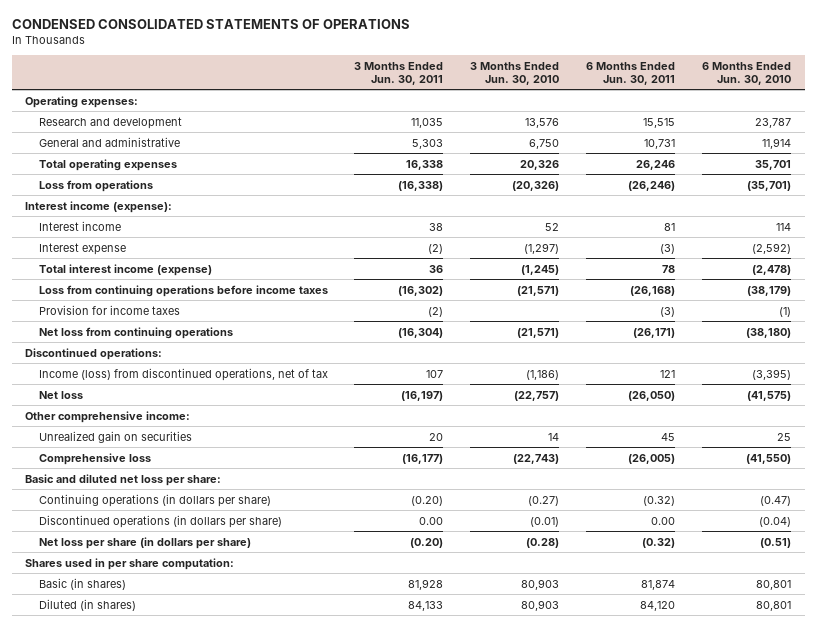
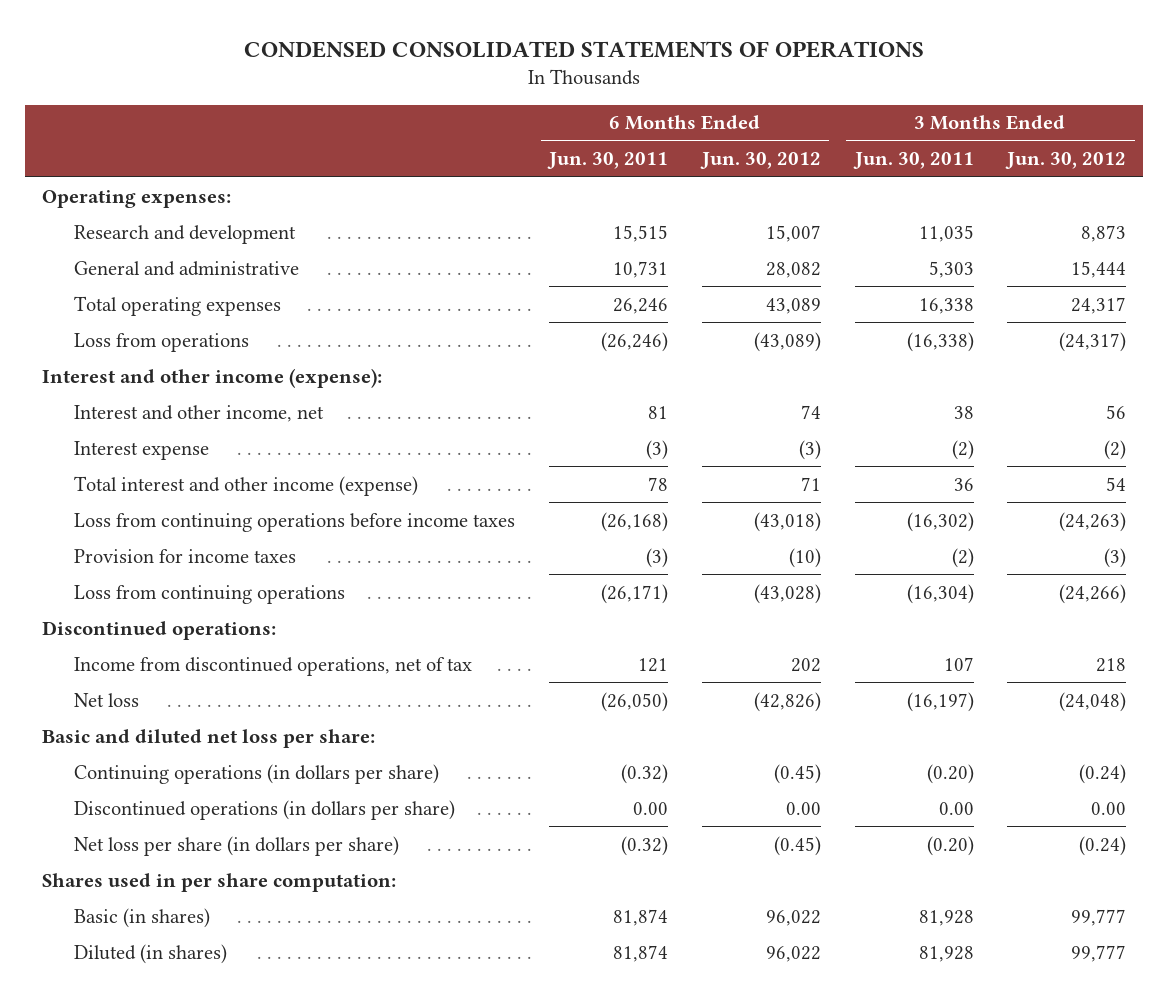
- | 3 Months Ended Jun. 30, 2011 | 3 Months Ended Jun. 30, 2010 | 6 Months Ended Jun. 30, 2011 | 6 Months Ended Jun. 30, 2010
+ | 6 Months Ended Jun. 30, 2011 | 6 Months Ended Jun. 30, 2012 | 3 Months Ended Jun. 30, 2011 | 3 Months Ended Jun. 30, 2012
- Interest income (expense):
- Interest income | 38 | 52 | 81 | 114
+ Interest and other income (expense):
+ Interest and other income, net | 81 | 74 | 38 | 56
- Total interest income (expense) | 36 | (1,245) | 78 | (2,478)
+ Total interest and other income (expense) | 78 | 71 | 36 | 54
- Net loss from continuing operations | (16,304) | (21,571) | (26,171) | (38,180)
+ Loss from continuing operations | (26,171) | (43,028) | (16,304) | (24,266)
- Income (loss) from discontinued operations, net of tax | 107 | (1,186) | 121 | (3,395)
+ Income from discontinued operations, net of tax | 121 | 202 | 107 | 218
- Other comprehensive income:
- Unrealized gain on securities | 20 | 14 | 45 | 25
- Comprehensive loss | (16,177) | (22,743) | (26,005) | (41,550)
- Diluted (in shares) | 84,133 | 80,903 | 84,120 | 80,801
+ Diluted (in shares) | 81,874 | 96,022 | 81,928 | 99,777

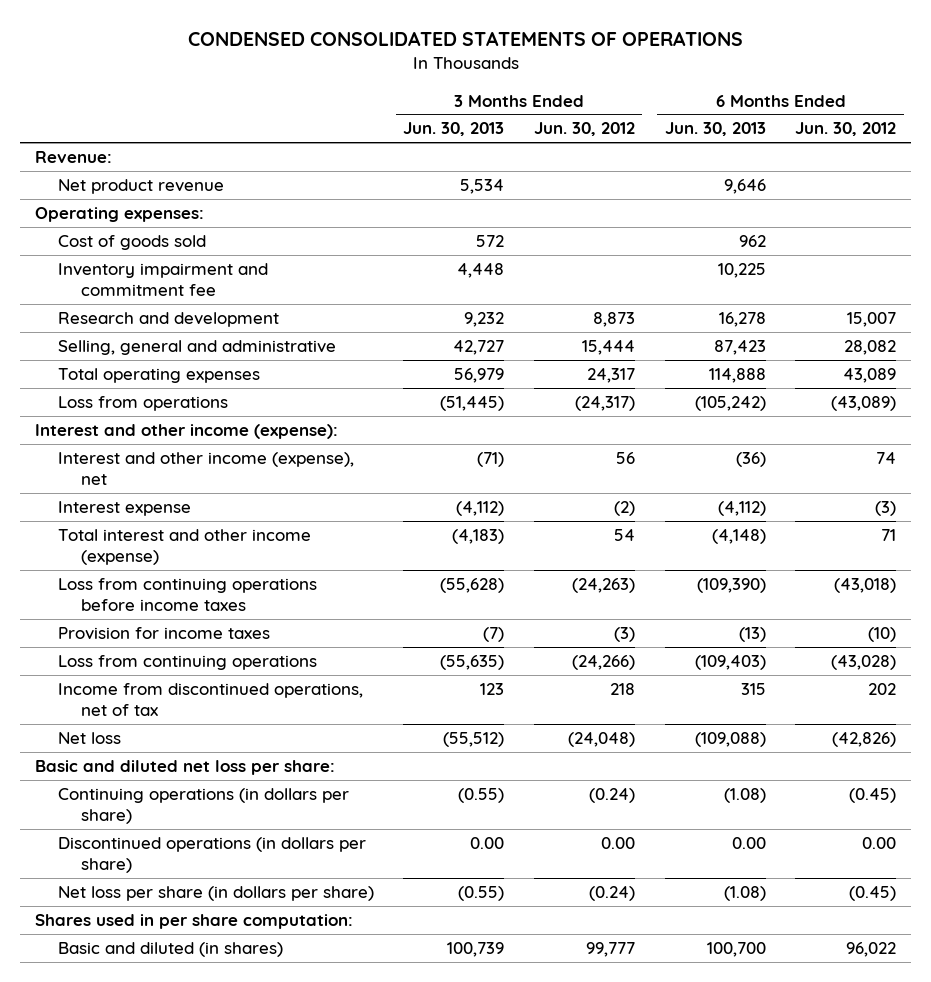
- | 6 Months Ended Jun. 30, 2011 | 6 Months Ended Jun. 30, 2012 | 3 Months Ended Jun. 30, 2011 | 3 Months Ended Jun. 30, 2012
+ | 3 Months Ended Jun. 30, 2013 | 3 Months Ended Jun. 30, 2012 | 6 Months Ended Jun. 30, 2013 | 6 Months Ended Jun. 30, 2012
+ Revenue:
+ Net product revenue | 5,534 | | 9,646 |
+ Cost of goods sold | 572 | | 962 |
+ Inventory impairment and commitment fee | 4,448 | | 10,225 |
- General and administrative | 10,731 | 28,082 | 5,303 | 15,444
+ Selling, general and administrative | 42,727 | 15,444 | 87,423 | 28,082
- Interest and other income, net | 81 | 74 | 38 | 56
+ Interest and other income (expense), net | (71) | 56 | (36) | 74
- Discontinued operations:
- Basic (in shares) | 81,874 | 96,022 | 81,928 | 99,777
- Diluted (in shares) | 81,874 | 96,022 | 81,928 | 99,777
+ Basic and diluted (in shares) | 100,739 | 99,777 | 100,700 | 96,022

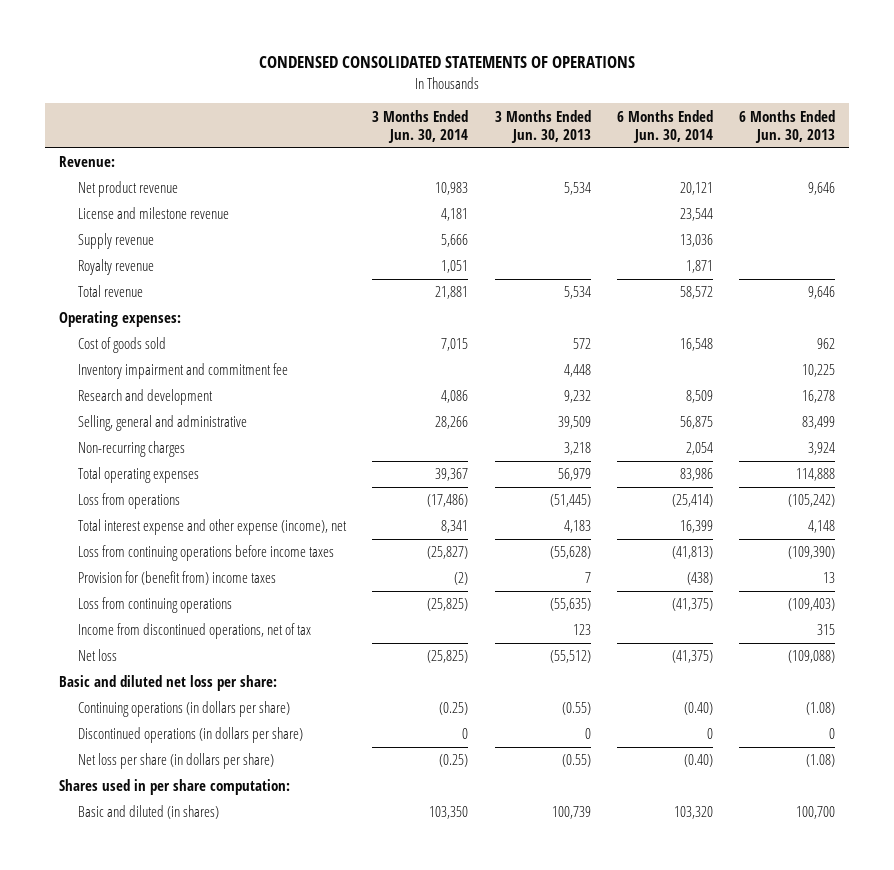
- | 3 Months Ended Jun. 30, 2013 | 3 Months Ended Jun. 30, 2012 | 6 Months Ended Jun. 30, 2013 | 6 Months Ended Jun. 30, 2012
+ | 3 Months Ended Jun. 30, 2014 | 3 Months Ended Jun. 30, 2013 | 6 Months Ended Jun. 30, 2014 | 6 Months Ended Jun. 30, 2013
+ License and milestone revenue | 4,181 | | 23,544 |
+ Supply revenue | 5,666 | | 13,036 |
+ Royalty revenue | 1,051 | | 1,871 |
+ Total revenue | 21,881 | 5,534 | 58,572 | 9,646
- Selling, general and administrative | 42,727 | 15,444 | 87,423 | 28,082
+ Selling, general and administrative | 28,266 | 39,509 | 56,875 | 83,499
+ Non-recurring charges | | 3,218 | 2,054 | 3,924
- Interest and other income (expense):
- Interest and other income (expense), net | (71) | 56 | (36) | 74
- Interest expense | (4,112) | (2) | (4,112) | (3)
- Total interest and other income (expense) | (4,183) | 54 | (4,148) | 71
+ Total interest expense and other expense (income), net | 8,341 | 4,183 | 16,399 | 4,148
- Provision for income taxes | (7) | (3) | (13) | (10)
+ Provision for (benefit from) income taxes | (2) | 7 | (438) | 13
- Discontinued operations (in dollars per share) | 0.00 | 0.00 | 0.00 | 0.00
+ Discontinued operations (in dollars per share) | 0 | 0 | 0 | 0

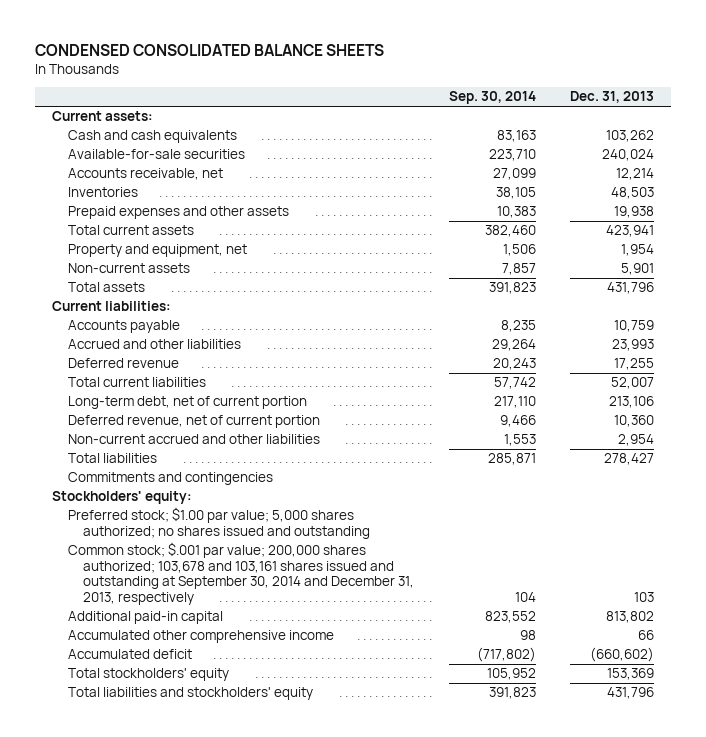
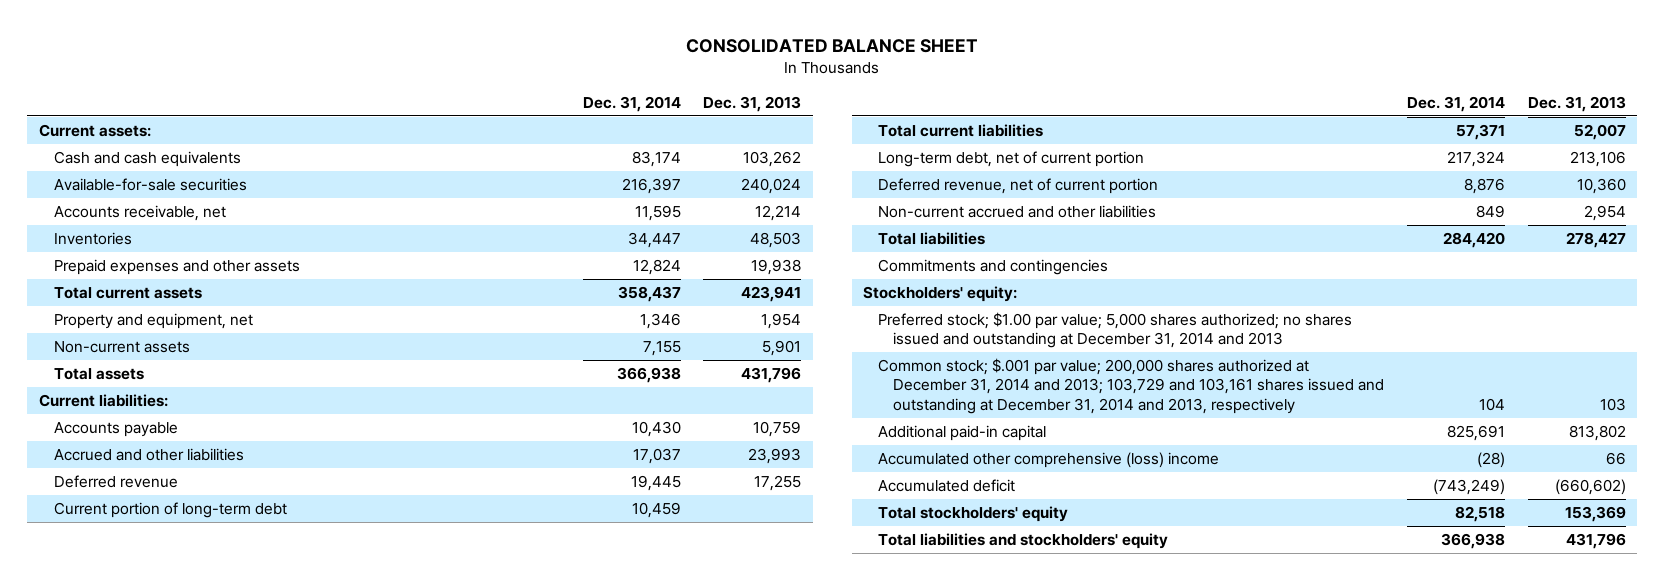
- CONDENSED CONSOLIDATED BALANCE SHEETS
+ CONSOLIDATED BALANCE SHEET
- | Sep. 30, 2014 | Dec. 31, 2013
+ | Dec. 31, 2014 | Dec. 31, 2013
+ Current portion of long-term debt | 10,459 |
- Preferred stock; $1.00 par value; 5,000 shares authorized; no shares issued and outstanding
- Common stock; $.001 par value; 200,000 shares authorized; 103,678 and 103,161 shares issued and outstanding at September 30, 2014 and December 31, 2013, respectively | 104 | 103
+ Preferred stock; $1.00 par value; 5,000 shares authorized; no shares issued and outstanding at December 31, 2014 and 2013
+ Common stock; $.001 par value; 200,000 shares authorized at December 31, 2014 and 2013; 103,729 and 103,161 shares issued and outstanding at December 31, 2014 and 2013, respectively | 104 | 103
- Accumulated other comprehensive income | 98 | 66
+ Accumulated other comprehensive (loss) income | (28) | 66

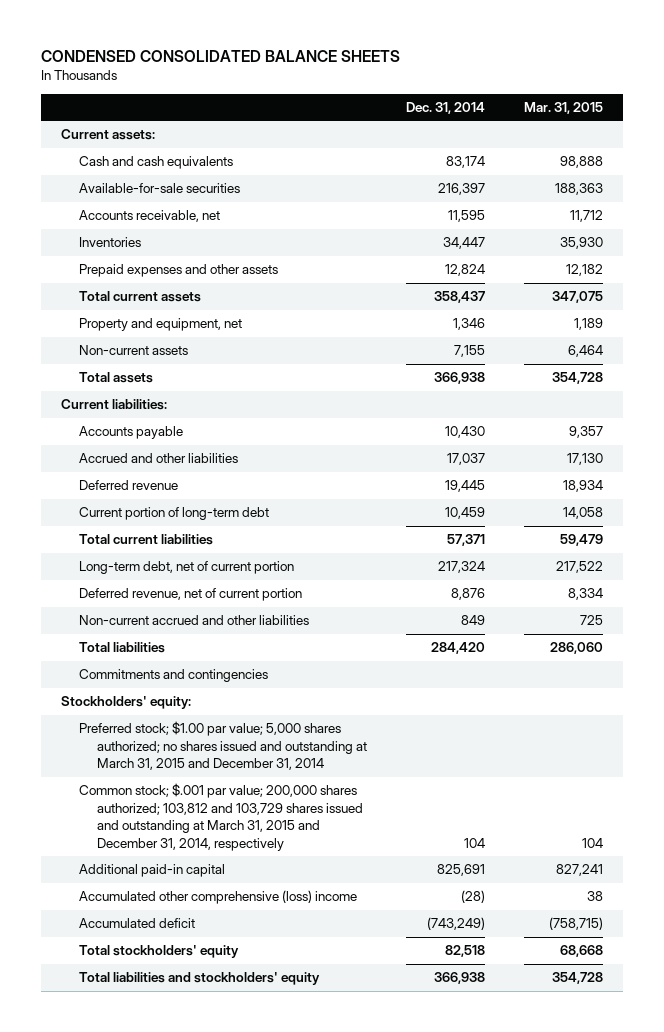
- CONSOLIDATED BALANCE SHEET
+ CONDENSED CONSOLIDATED BALANCE SHEETS
- | Dec. 31, 2014 | Dec. 31, 2013
+ | Dec. 31, 2014 | Mar. 31, 2015
- Preferred stock; $1.00 par value; 5,000 shares authorized; no shares issued and outstanding at December 31, 2014 and 2013
- Common stock; $.001 par value; 200,000 shares authorized at December 31, 2014 and 2013; 103,729 and 103,161 shares issued and outstanding at December 31, 2014 and 2013, respectively | 104 | 103
+ Preferred stock; $1.00 par value; 5,000 shares authorized; no shares issued and outstanding at March 31, 2015 and December 31, 2014
+ Common stock; $.001 par value; 200,000 shares authorized; 103,812 and 103,729 shares issued and outstanding at March 31, 2015 and December 31, 2014, respectively | 104 | 104

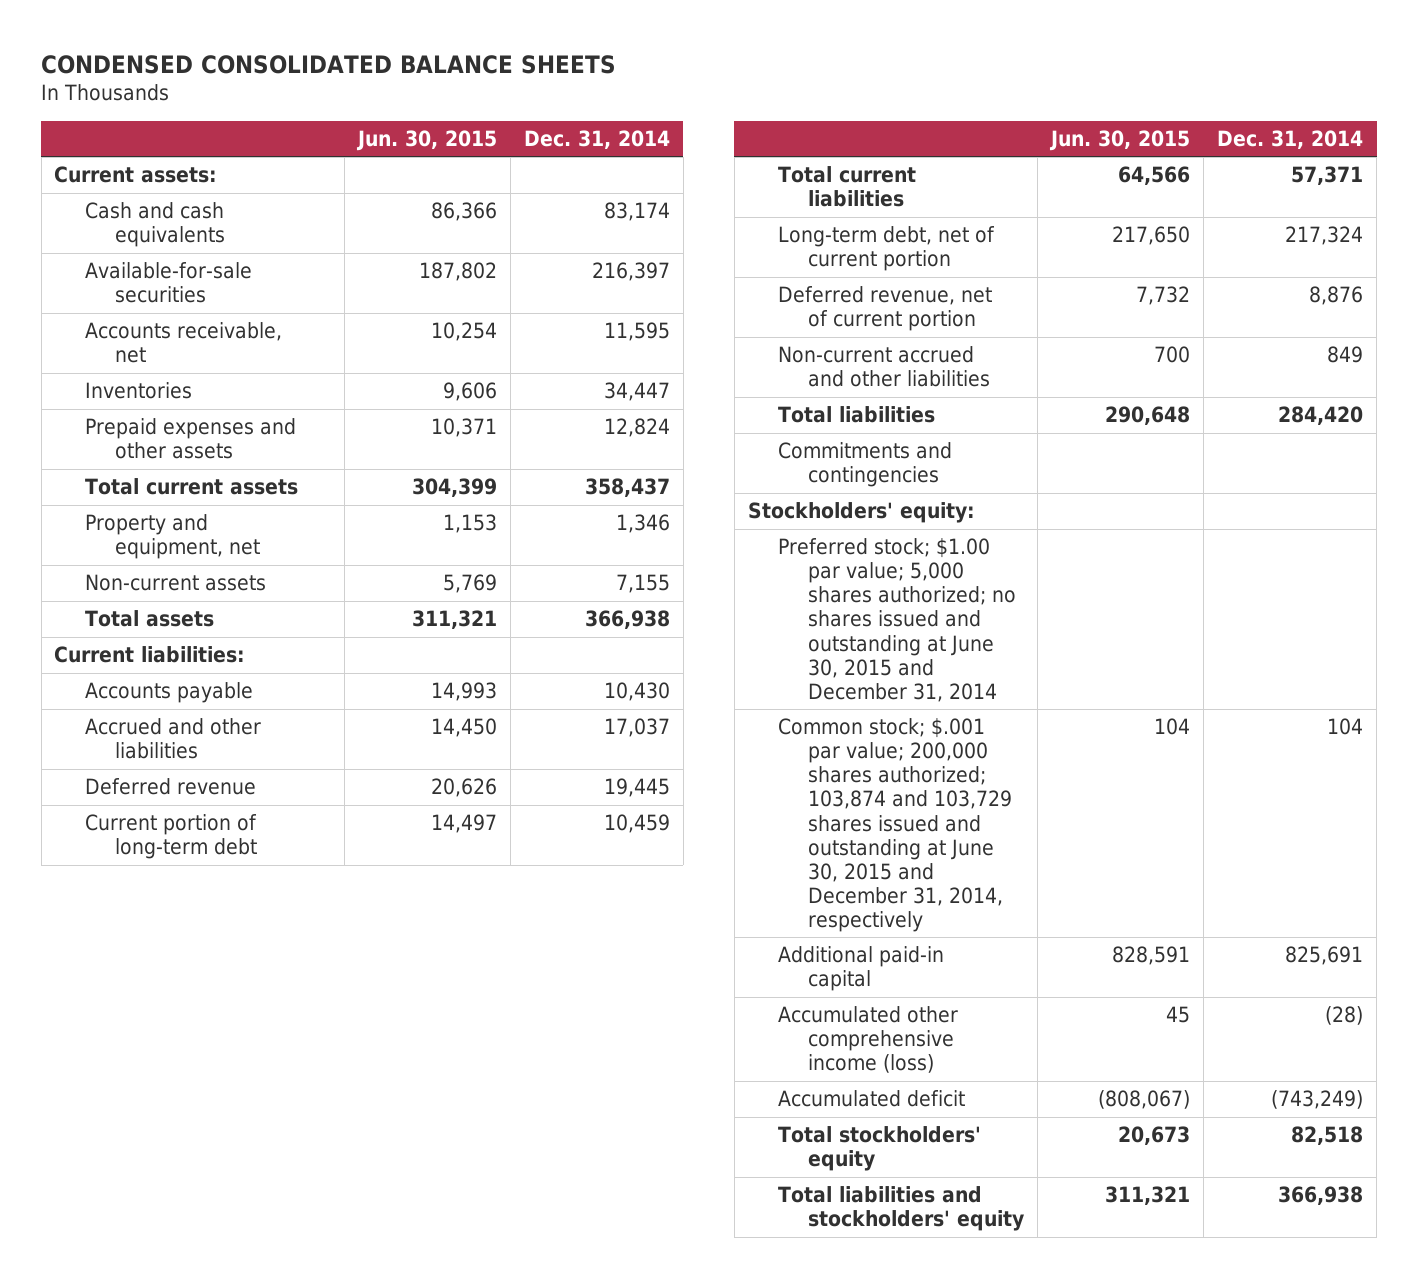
- | Dec. 31, 2014 | Mar. 31, 2015
+ | Jun. 30, 2015 | Dec. 31, 2014
- Preferred stock; $1.00 par value; 5,000 shares authorized; no shares issued and outstanding at March 31, 2015 and December 31, 2014
- Common stock; $.001 par value; 200,000 shares authorized; 103,812 and 103,729 shares issued and outstanding at March 31, 2015 and December 31, 2014, respectively | 104 | 104
+ Preferred stock; $1.00 par value; 5,000 shares authorized; no shares issued and outstanding at June 30, 2015 and December 31, 2014
+ Common stock; $.001 par value; 200,000 shares authorized; 103,874 and 103,729 shares issued and outstanding at June 30, 2015 and December 31, 2014, respectively | 104 | 104
- Accumulated other comprehensive (loss) income | (28) | 38
+ Accumulated other comprehensive income (loss) | 45 | (28)

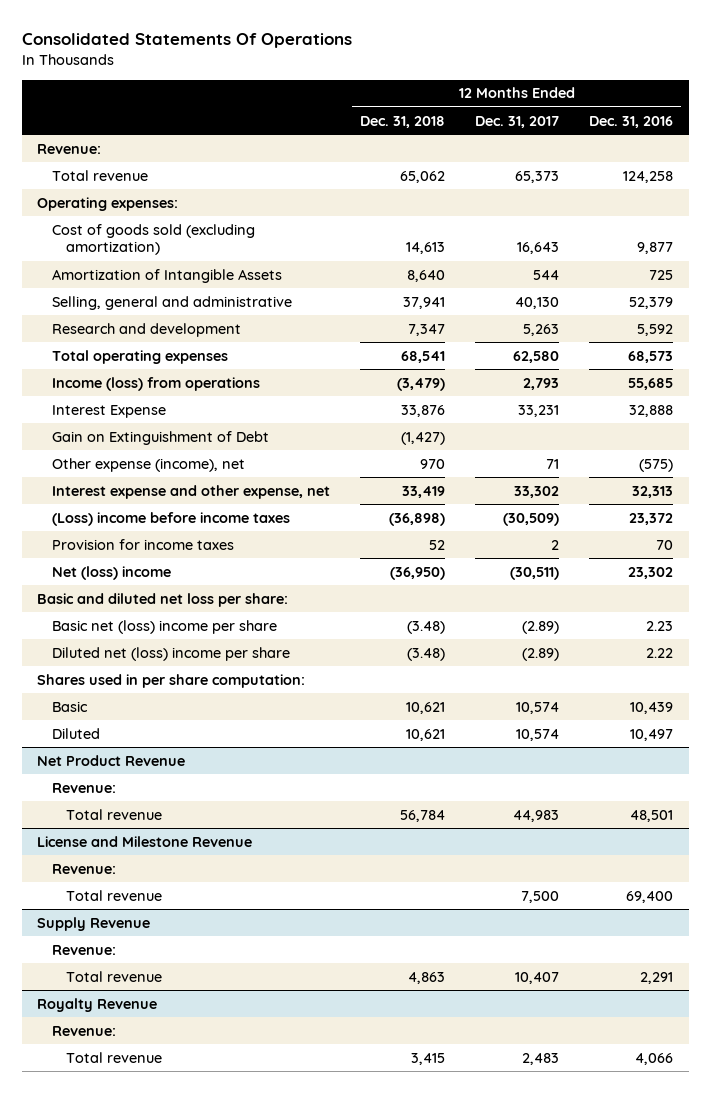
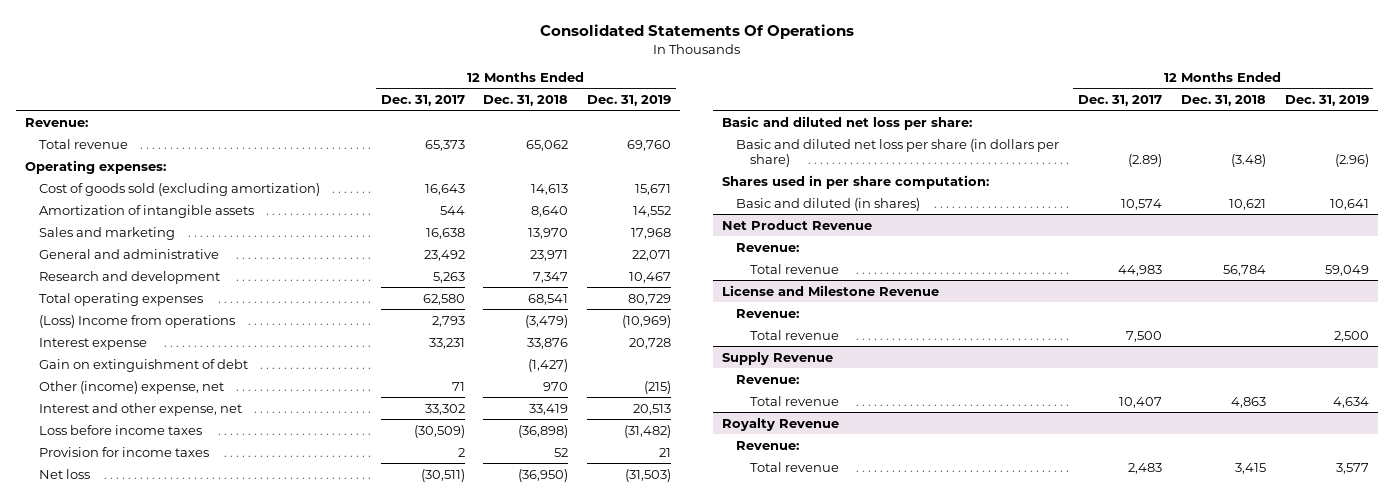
- | 12 Months Ended Dec. 31, 2018 | 12 Months Ended Dec. 31, 2017 | 12 Months Ended Dec. 31, 2016
+ | 12 Months Ended Dec. 31, 2017 | 12 Months Ended Dec. 31, 2018 | 12 Months Ended Dec. 31, 2019
- Amortization of Intangible Assets | 8,640 | 544 | 725
- Selling, general and administrative | 37,941 | 40,130 | 52,379
+ Amortization of intangible assets | 544 | 8,640 | 14,552
+ Sales and marketing | 16,638 | 13,970 | 17,968
+ General and administrative | 23,492 | 23,971 | 22,071
- Income (loss) from operations | (3,479) | 2,793 | 55,685
- Interest Expense | 33,876 | 33,231 | 32,888
- Gain on Extinguishment of Debt | (1,427) | |
- Other expense (income), net | 970 | 71 | (575)
- Interest expense and other expense, net | 33,419 | 33,302 | 32,313
- (Loss) income before income taxes | (36,898) | (30,509) | 23,372
+ (Loss) Income from operations | 2,793 | (3,479) | (10,969)
+ Interest expense | 33,231 | 33,876 | 20,728
+ Gain on extinguishment of debt | | (1,427) |
+ Other (income) expense, net | 71 | 970 | (215)
+ Interest and other expense, net | 33,302 | 33,419 | 20,513
+ Loss before income taxes | (30,509) | (36,898) | (31,482)
- Net (loss) income | (36,950) | (30,511) | 23,302
+ Net loss | (30,511) | (36,950) | (31,503)
- Basic net (loss) income per share | (3.48) | (2.89) | 2.23
- Diluted net (loss) income per share | (3.48) | (2.89) | 2.22
+ Basic and diluted net loss per share (in dollars per share) | (2.89) | (3.48) | (2.96)
- Basic | 10,621 | 10,574 | 10,439
- Diluted | 10,621 | 10,574 | 10,497
+ Basic and diluted (in shares) | 10,574 | 10,621 | 10,641

